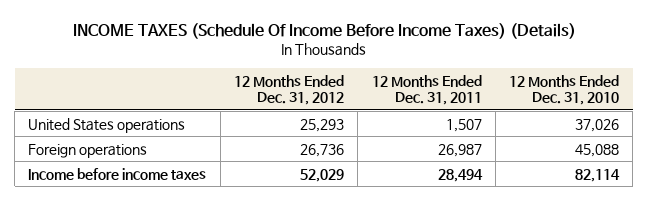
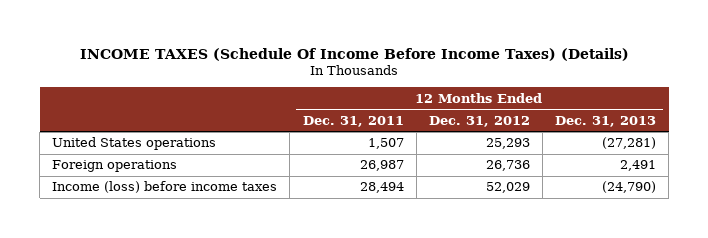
- | 12 Months Ended Dec. 31, 2012 | 12 Months Ended Dec. 31, 2011 | 12 Months Ended Dec. 31, 2010
+ | 12 Months Ended Dec. 31, 2011 | 12 Months Ended Dec. 31, 2012 | 12 Months Ended Dec. 31, 2013
- Income before income taxes | 52,029 | 28,494 | 82,114
+ Income (loss) before income taxes | 28,494 | 52,029 | (24,790)

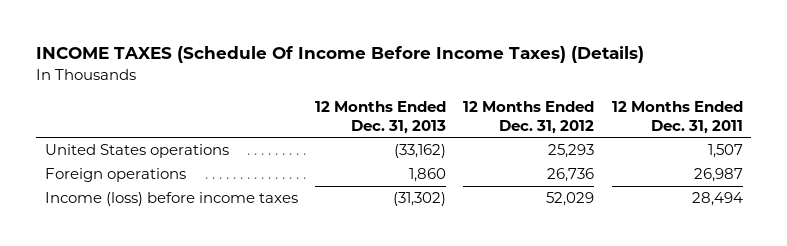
- | 12 Months Ended Dec. 31, 2011 | 12 Months Ended Dec. 31, 2012 | 12 Months Ended Dec. 31, 2013
+ | 12 Months Ended Dec. 31, 2013 | 12 Months Ended Dec. 31, 2012 | 12 Months Ended Dec. 31, 2011
- United States operations | 1,507 | 25,293 | (27,281)
- Foreign operations | 26,987 | 26,736 | 2,491
- Income (loss) before income taxes | 28,494 | 52,029 | (24,790)
+ United States operations | (33,162) | 25,293 | 1,507
+ Foreign operations | 1,860 | 26,736 | 26,987
+ Income (loss) before income taxes | (31,302) | 52,029 | 28,494

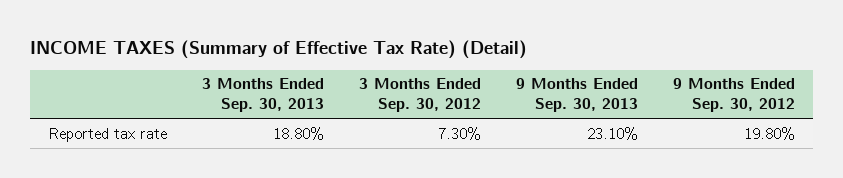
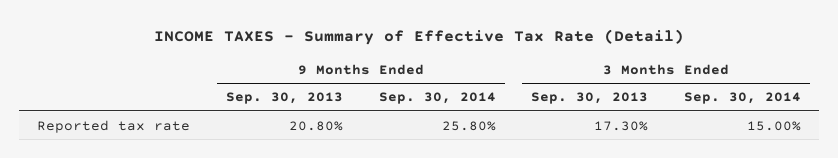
- INCOME TAXES (Summary of Effective Tax Rate) (Detail)
+ INCOME TAXES - Summary of Effective Tax Rate (Detail)
- | 3 Months Ended Sep. 30, 2013 | 3 Months Ended Sep. 30, 2012 | 9 Months Ended Sep. 30, 2013 | 9 Months Ended Sep. 30, 2012
+ | 9 Months Ended Sep. 30, 2013 | 9 Months Ended Sep. 30, 2014 | 3 Months Ended Sep. 30, 2013 | 3 Months Ended Sep. 30, 2014
- Reported tax rate | 18.80% | 7.30% | 23.10% | 19.80%
+ Reported tax rate | 20.80% | 25.80% | 17.30% | 15.00%

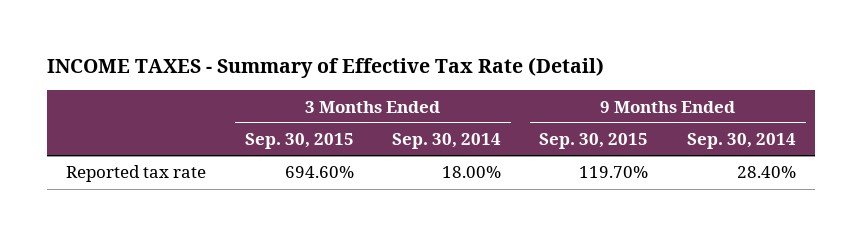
- | 9 Months Ended Sep. 30, 2013 | 9 Months Ended Sep. 30, 2014 | 3 Months Ended Sep. 30, 2013 | 3 Months Ended Sep. 30, 2014
+ | 3 Months Ended Sep. 30, 2015 | 3 Months Ended Sep. 30, 2014 | 9 Months Ended Sep. 30, 2015 | 9 Months Ended Sep. 30, 2014
- Reported tax rate | 20.80% | 25.80% | 17.30% | 15.00%
+ Reported tax rate | 694.60% | 18.00% | 119.70% | 28.40%

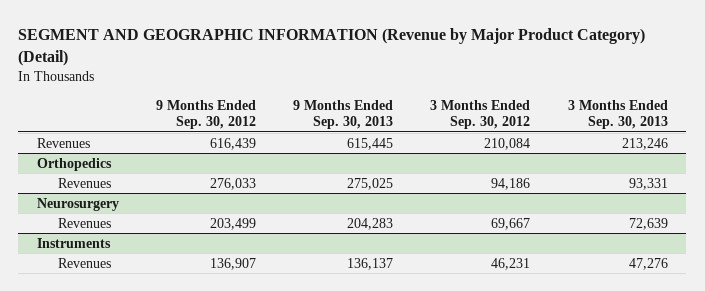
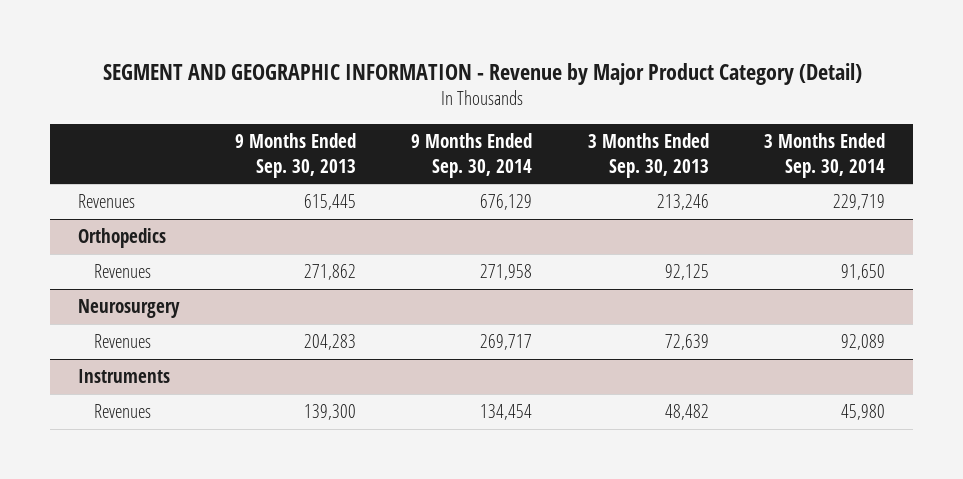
- SEGMENT AND GEOGRAPHIC INFORMATION (Revenue by Major Product Category) (Detail)
+ SEGMENT AND GEOGRAPHIC INFORMATION - Revenue by Major Product Category (Detail)
- | 9 Months Ended Sep. 30, 2012 | 9 Months Ended Sep. 30, 2013 | 3 Months Ended Sep. 30, 2012 | 3 Months Ended Sep. 30, 2013
+ | 9 Months Ended Sep. 30, 2013 | 9 Months Ended Sep. 30, 2014 | 3 Months Ended Sep. 30, 2013 | 3 Months Ended Sep. 30, 2014
@ Orthopedics
- Revenues | 276,033 | 275,025 | 94,186 | 93,331
+ Revenues | 271,862 | 271,958 | 92,125 | 91,650
@ Instruments
- Revenues | 136,907 | 136,137 | 46,231 | 47,276
+ Revenues | 139,300 | 134,454 | 48,482 | 45,980

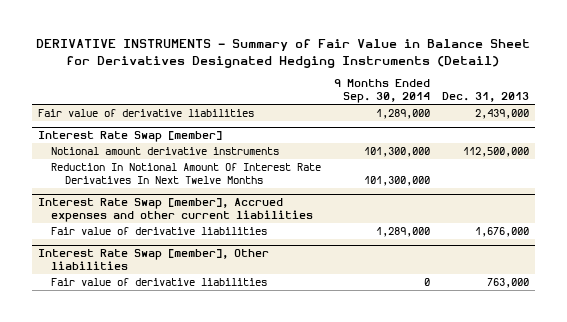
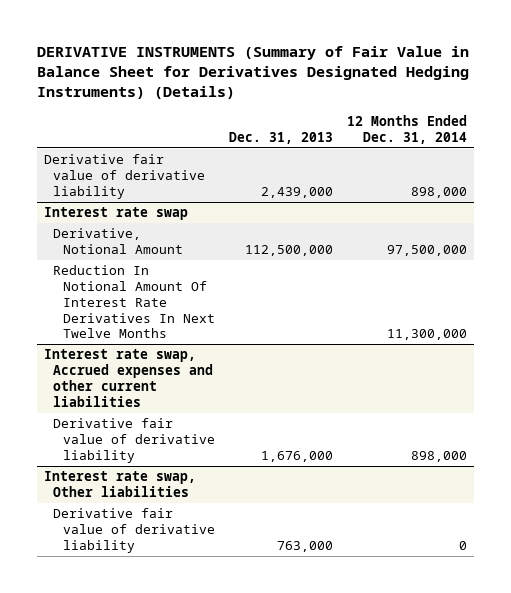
- DERIVATIVE INSTRUMENTS - Summary of Fair Value in Balance Sheet for Derivatives Designated Hedging Instruments (Detail)
+ DERIVATIVE INSTRUMENTS (Summary of Fair Value in Balance Sheet for Derivatives Designated Hedging Instruments) (Details)
- | 9 Months Ended Sep. 30, 2014 | Dec. 31, 2013
+ | Dec. 31, 2013 | 12 Months Ended Dec. 31, 2014
- Fair value of derivative liabilities | 1,289,000 | 2,439,000
- Interest Rate Swap [member]
- Notional amount derivative instruments | 101,300,000 | 112,500,000
+ Derivative fair value of derivative liability | 2,439,000 | 898,000
+ Interest rate swap
+ Derivative, Notional Amount | 112,500,000 | 97,500,000
- Interest Rate Swap [member], Accrued expenses and other current liabilities
- Fair value of derivative liabilities | 1,289,000 | 1,676,000
- Interest Rate Swap [member], Other liabilities
- Fair value of derivative liabilities | 0 | 763,000
+ Interest rate swap, Accrued expenses and other current liabilities
+ Derivative fair value of derivative liability | 1,676,000 | 898,000
+ Interest rate swap, Other liabilities
+ Derivative fair value of derivative liability | 763,000 | 0

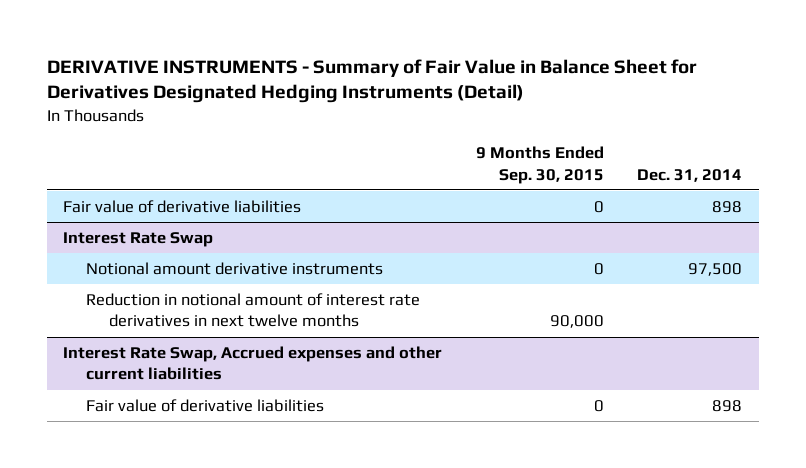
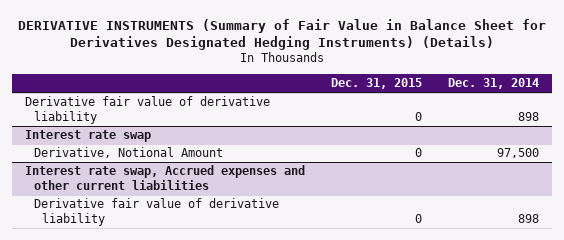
- DERIVATIVE INSTRUMENTS - Summary of Fair Value in Balance Sheet for Derivatives Designated Hedging Instruments (Detail)
+ DERIVATIVE INSTRUMENTS (Summary of Fair Value in Balance Sheet for Derivatives Designated Hedging Instruments) (Details)
- | 9 Months Ended Sep. 30, 2015 | Dec. 31, 2014
+ | Dec. 31, 2015 | Dec. 31, 2014
- Fair value of derivative liabilities | 0 | 898
- Interest Rate Swap
- Notional amount derivative instruments | 0 | 97,500
- Reduction in notional amount of interest rate derivatives in next twelve months | 90,000 |
- Interest Rate Swap, Accrued expenses and other current liabilities
- Fair value of derivative liabilities | 0 | 898
+ Derivative fair value of derivative liability | 0 | 898
+ Interest rate swap
+ Derivative, Notional Amount | 0 | 97,500
+ Interest rate swap, Accrued expenses and other current liabilities
+ Derivative fair value of derivative liability | 0 | 898

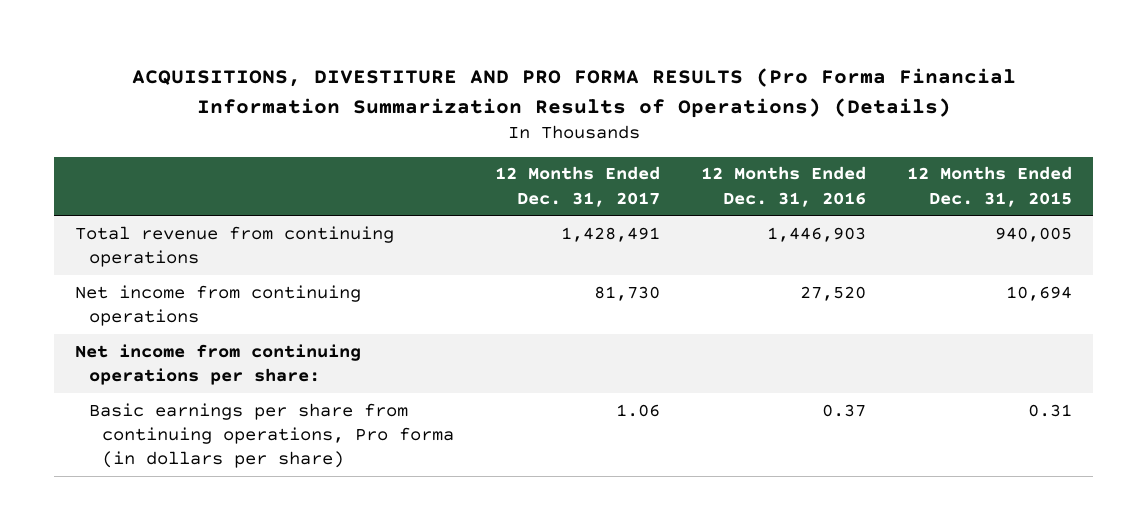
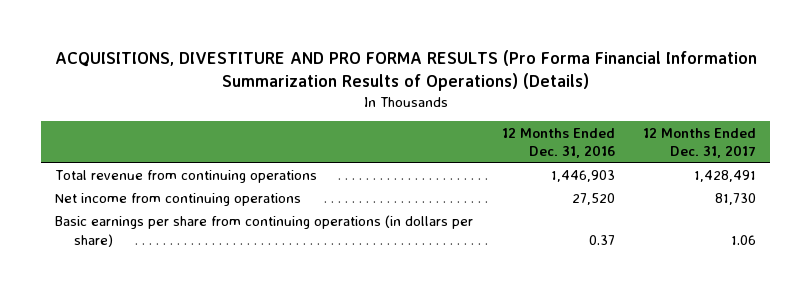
- | 12 Months Ended Dec. 31, 2017 | 12 Months Ended Dec. 31, 2016 | 12 Months Ended Dec. 31, 2015
+ | 12 Months Ended Dec. 31, 2016 | 12 Months Ended Dec. 31, 2017
- Net income from continuing operations per share:
- Basic earnings per share from continuing operations, Pro forma (in dollars per share) | 1.06 | 0.37 | 0.31
+ Basic earnings per share from continuing operations (in dollars per share) | 0.37 | 1.06

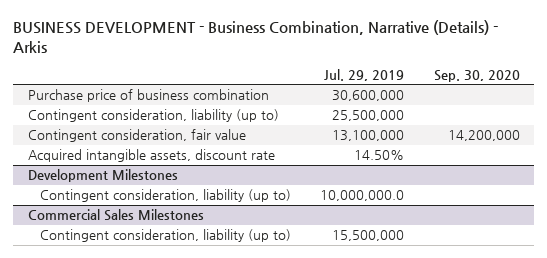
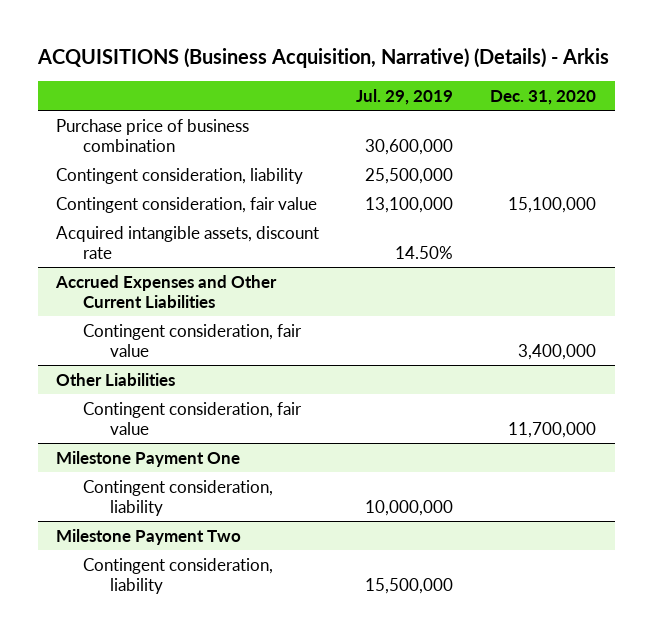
- BUSINESS DEVELOPMENT - Business Combination, Narrative (Details) - Arkis
+ ACQUISITIONS (Business Acquisition, Narrative) (Details) - Arkis
- | Jul. 29, 2019 | Sep. 30, 2020
+ | Jul. 29, 2019 | Dec. 31, 2020
- Contingent consideration, liability (up to) | 25,500,000 |
+ Contingent consideration, liability | 25,500,000 |
- Development Milestones
- Contingent consideration, liability (up to) | 10,000,000.0 |
- Commercial Sales Milestones
- Contingent consideration, liability (up to) | 15,500,000 |
+ Accrued Expenses and Other Current Liabilities
+ Contingent consideration, fair value | | 3,400,000
+ Other Liabilities
+ Contingent consideration, fair value | | 11,700,000
+ Milestone Payment One
+ Contingent consideration, liability | 10,000,000 |
+ Milestone Payment Two
+ Contingent consideration, liability | 15,500,000 |

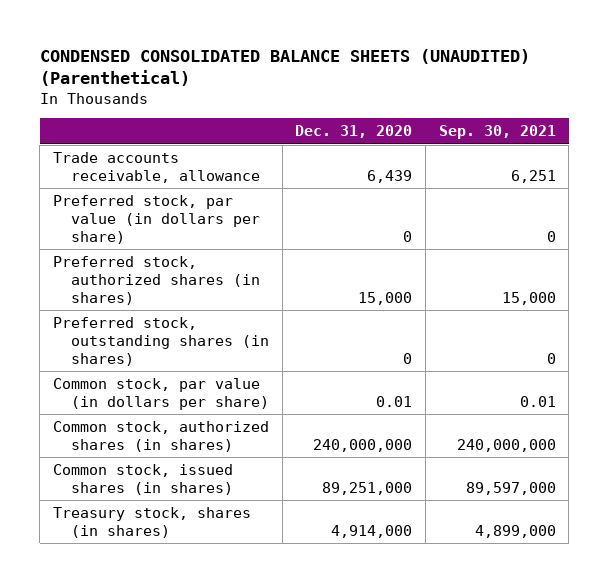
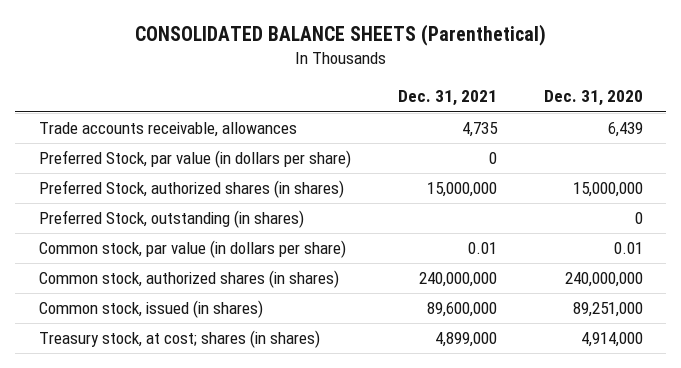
- CONDENSED CONSOLIDATED BALANCE SHEETS (UNAUDITED) (Parenthetical)
+ CONSOLIDATED BALANCE SHEETS (Parenthetical)
- | Dec. 31, 2020 | Sep. 30, 2021
+ | Dec. 31, 2021 | Dec. 31, 2020
- Trade accounts receivable, allowance | 6,439 | 6,251
- Preferred stock, par value (in dollars per share) | 0 | 0
- Preferred stock, authorized shares (in shares) | 15,000 | 15,000
- Preferred stock, outstanding shares (in shares) | 0 | 0
+ Trade accounts receivable, allowances | 4,735 | 6,439
+ Preferred Stock, par value (in dollars per share) | 0 |
+ Preferred Stock, authorized shares (in shares) | 15,000,000 | 15,000,000
+ Preferred Stock, outstanding (in shares) | | 0
- Common stock, issued shares (in shares) | 89,251,000 | 89,597,000
- Treasury stock, shares (in shares) | 4,914,000 | 4,899,000
+ Common stock, issued (in shares) | 89,600,000 | 89,251,000
+ Treasury stock, at cost; shares (in shares) | 4,899,000 | 4,914,000

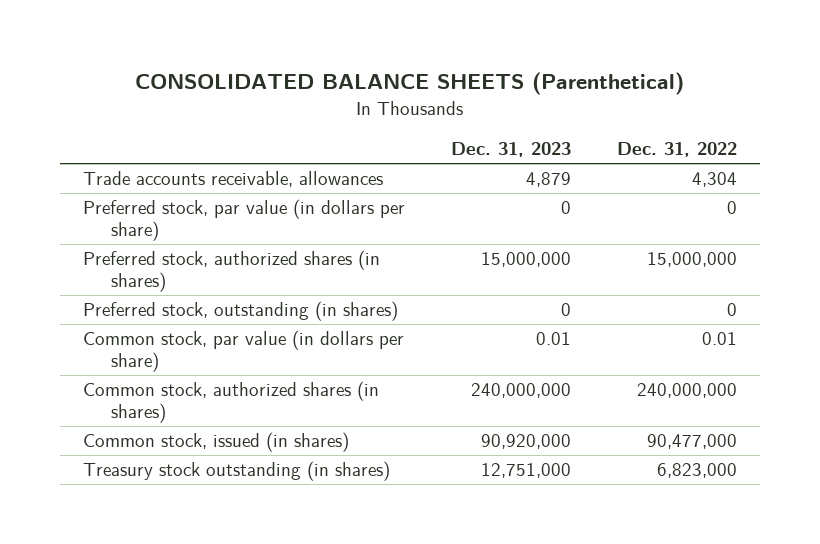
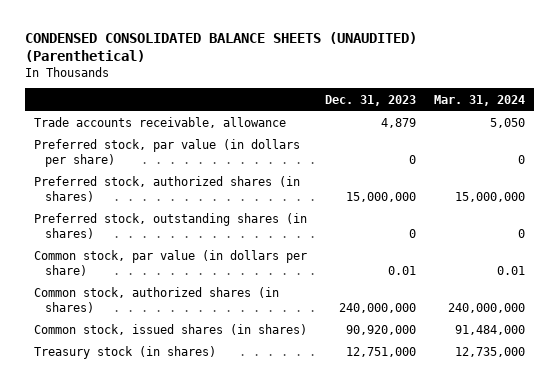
- CONSOLIDATED BALANCE SHEETS (Parenthetical)
+ CONDENSED CONSOLIDATED BALANCE SHEETS (UNAUDITED) (Parenthetical)
- | Dec. 31, 2023 | Dec. 31, 2022
+ | Dec. 31, 2023 | Mar. 31, 2024
- Trade accounts receivable, allowances | 4,879 | 4,304
+ Trade accounts receivable, allowance | 4,879 | 5,050
- Preferred stock, outstanding (in shares) | 0 | 0
+ Preferred stock, outstanding shares (in shares) | 0 | 0
- Common stock, issued (in shares) | 90,920,000 | 90,477,000
- Treasury stock outstanding (in shares) | 12,751,000 | 6,823,000
+ Common stock, issued shares (in shares) | 90,920,000 | 91,484,000
+ Treasury stock (in shares) | 12,751,000 | 12,735,000

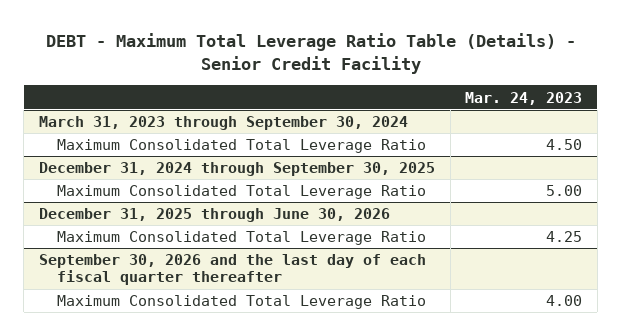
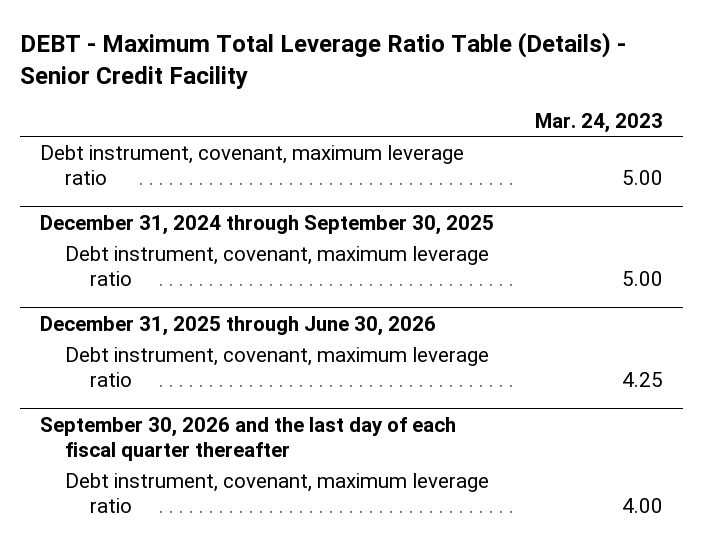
- March 31, 2023 through September 30, 2024
- Maximum Consolidated Total Leverage Ratio | 4.50
+ Debt instrument, covenant, maximum leverage ratio | 5.00
@ December 31, 2024 through September 30, 2025
- Maximum Consolidated Total Leverage Ratio | 5.00
+ Debt instrument, covenant, maximum leverage ratio | 5.00
@ December 31, 2025 through June 30, 2026
- Maximum Consolidated Total Leverage Ratio | 4.25
+ Debt instrument, covenant, maximum leverage ratio | 4.25
@ September 30, 2026 and the last day of each fiscal quarter thereafter
- Maximum Consolidated Total Leverage Ratio | 4.00
+ Debt instrument, covenant, maximum leverage ratio | 4.00

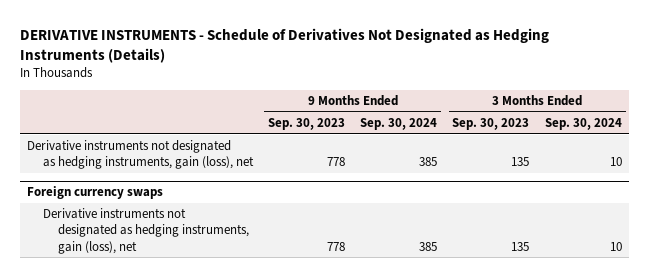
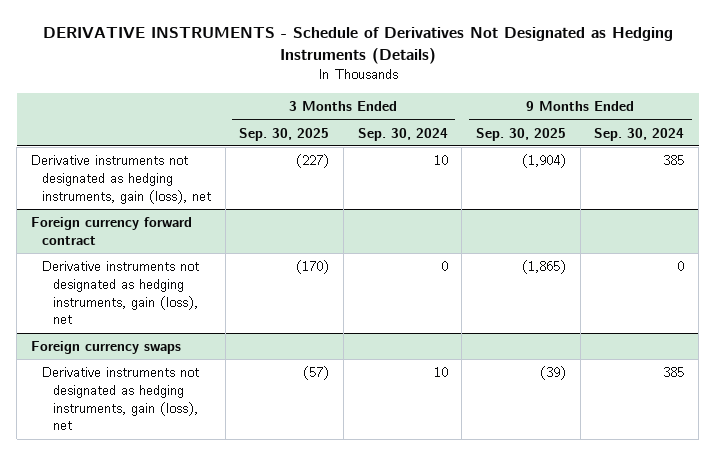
- | 9 Months Ended Sep. 30, 2023 | 9 Months Ended Sep. 30, 2024 | 3 Months Ended Sep. 30, 2023 | 3 Months Ended Sep. 30, 2024
+ | 3 Months Ended Sep. 30, 2025 | 3 Months Ended Sep. 30, 2024 | 9 Months Ended Sep. 30, 2025 | 9 Months Ended Sep. 30, 2024
+ Foreign currency forward contract
+ Derivative instruments not designated as hedging instruments, gain (loss), net | (170) | 0 | (1,865) | 0

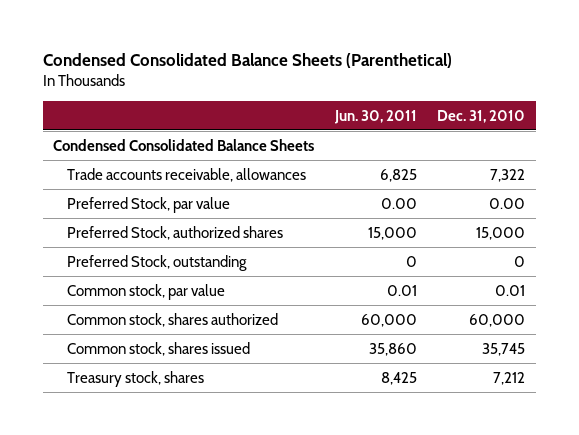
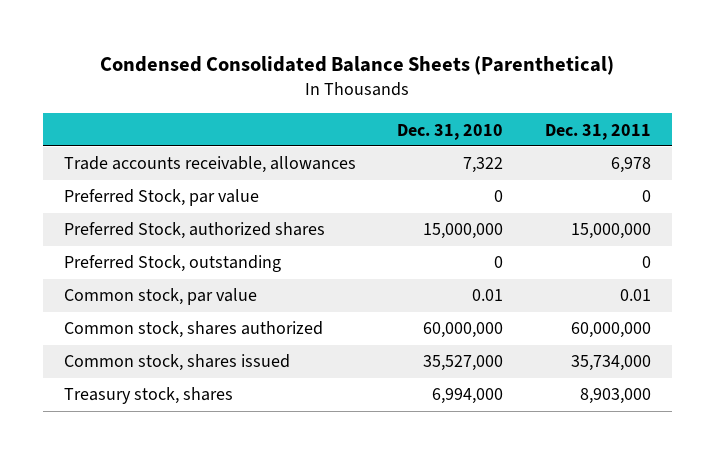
- | Jun. 30, 2011 | Dec. 31, 2010
+ | Dec. 31, 2010 | Dec. 31, 2011
- Condensed Consolidated Balance Sheets
- Preferred Stock, par value | 0.00 | 0.00
- Preferred Stock, authorized shares | 15,000 | 15,000
+ Preferred Stock, par value | 0 | 0
+ Preferred Stock, authorized shares | 15,000,000 | 15,000,000
- Common stock, shares authorized | 60,000 | 60,000
- Common stock, shares issued | 35,860 | 35,745
- Treasury stock, shares | 8,425 | 7,212
+ Common stock, shares authorized | 60,000,000 | 60,000,000
+ Common stock, shares issued | 35,527,000 | 35,734,000
+ Treasury stock, shares | 6,994,000 | 8,903,000

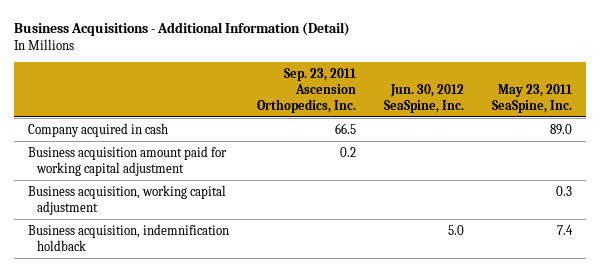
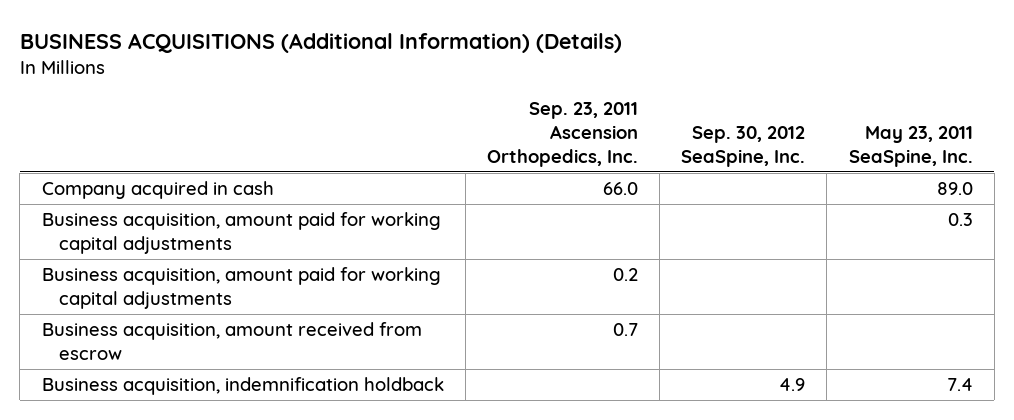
- Business Acquisitions - Additional Information (Detail)
+ BUSINESS ACQUISITIONS (Additional Information) (Details)
- | Sep. 23, 2011 Ascension Orthopedics, Inc. | Jun. 30, 2012 SeaSpine, Inc. | May 23, 2011 SeaSpine, Inc.
+ | Sep. 23, 2011 Ascension Orthopedics, Inc. | Sep. 30, 2012 SeaSpine, Inc. | May 23, 2011 SeaSpine, Inc.
- Company acquired in cash | 66.5 | | 89.0
- Business acquisition amount paid for working capital adjustment | 0.2 | |
- Business acquisition, working capital adjustment | | | 0.3
+ Company acquired in cash | 66.0 | | 89.0
+ Business acquisition, amount paid for working capital adjustments | | | 0.3
+ Business acquisition, amount paid for working capital adjustments | 0.2 | |
+ Business acquisition, amount received from escrow | 0.7 | |

